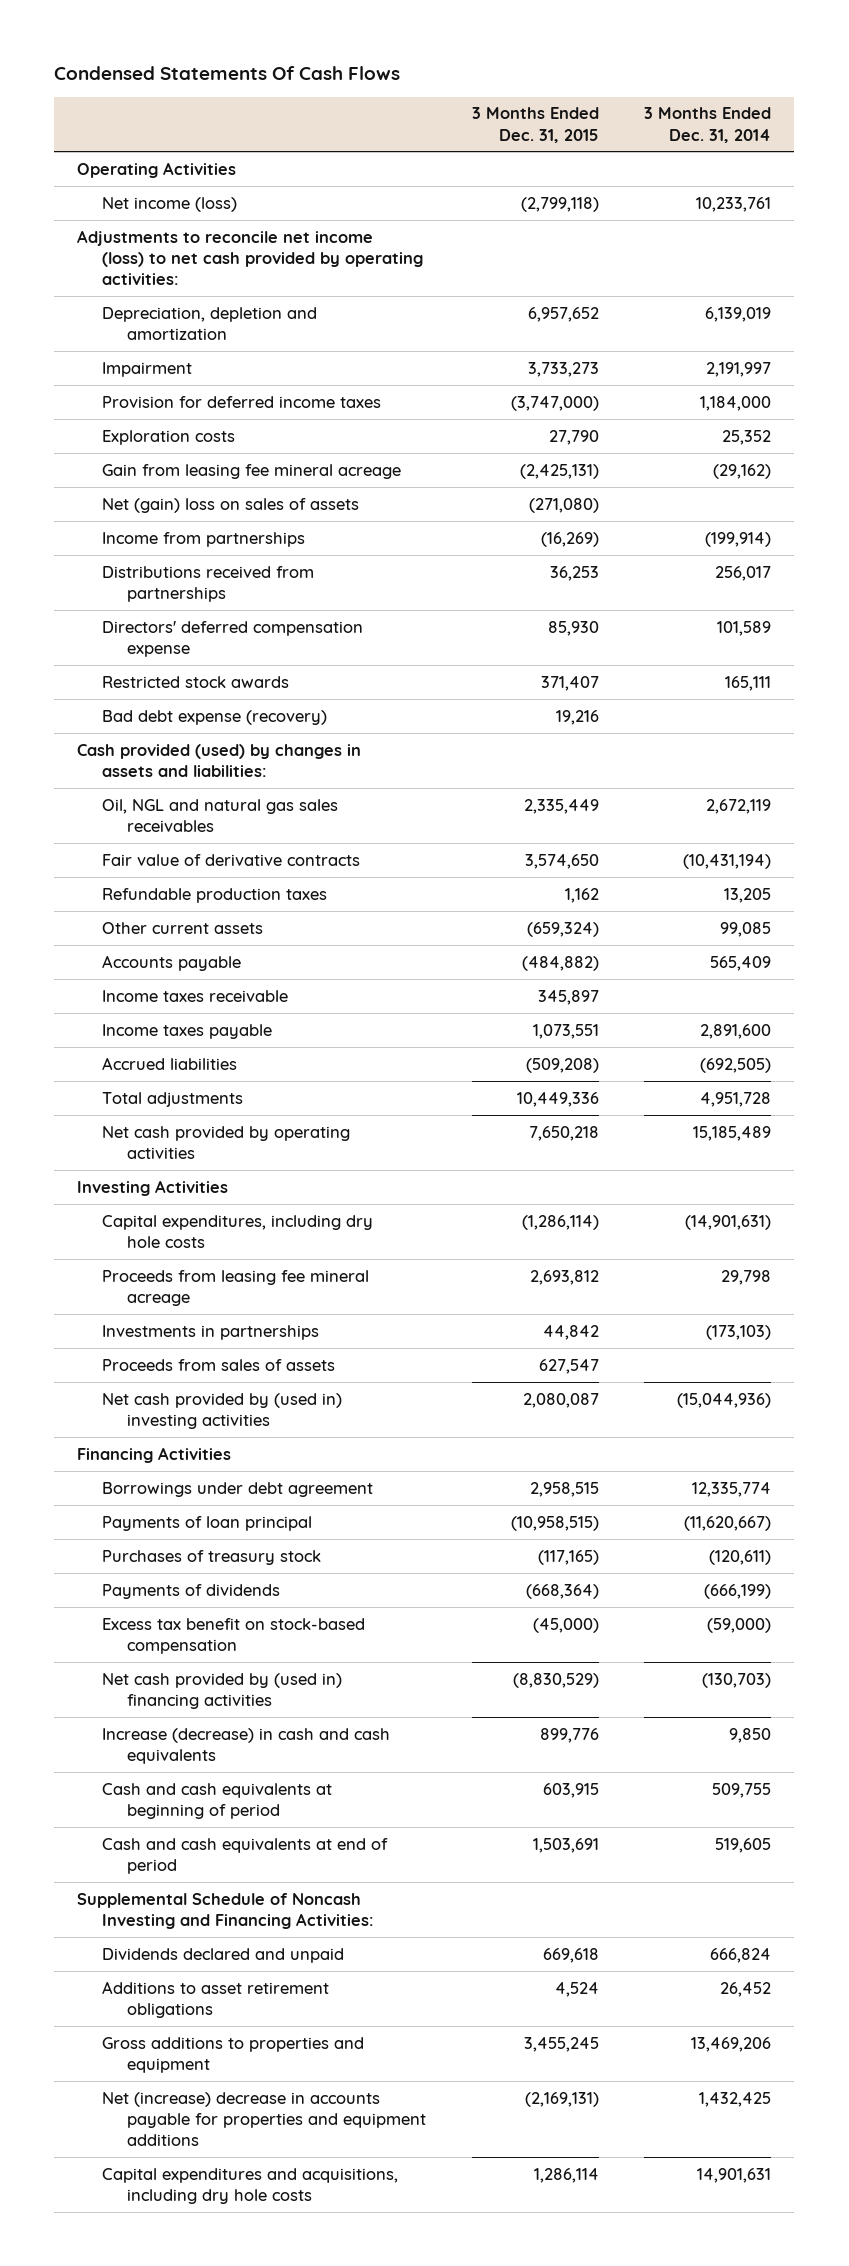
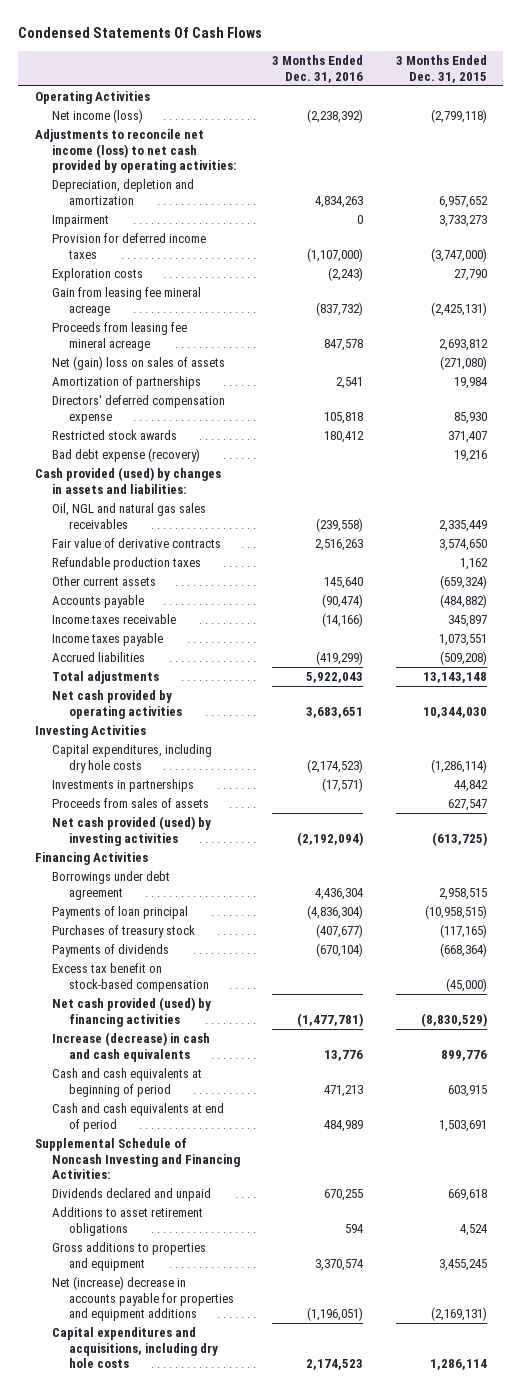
- | 3 Months Ended Dec. 31, 2015 | 3 Months Ended Dec. 31, 2014
+ | 3 Months Ended Dec. 31, 2016 | 3 Months Ended Dec. 31, 2015
moved up: Proceeds from leasing fee mineral acreage | 847,578 | 2,693,812
- Income from partnerships | (16,269) | (199,914)
- Distributions received from partnerships | 36,253 | 256,017
+ Amortization of partnerships | 2,541 | 19,984
- Total adjustments | 10,449,336 | 4,951,728
- Net cash provided by operating activities | 7,650,218 | 15,185,489
+ Total adjustments | 5,922,043 | 13,143,148
+ Net cash provided by operating activities | 3,683,651 | 10,344,030
- Net cash provided by (used in) investing activities | 2,080,087 | (15,044,936)
+ Net cash provided (used) by investing activities | (2,192,094) | (613,725)
- Net cash provided by (used in) financing activities | (8,830,529) | (130,703)
+ Net cash provided (used) by financing activities | (1,477,781) | (8,830,529)

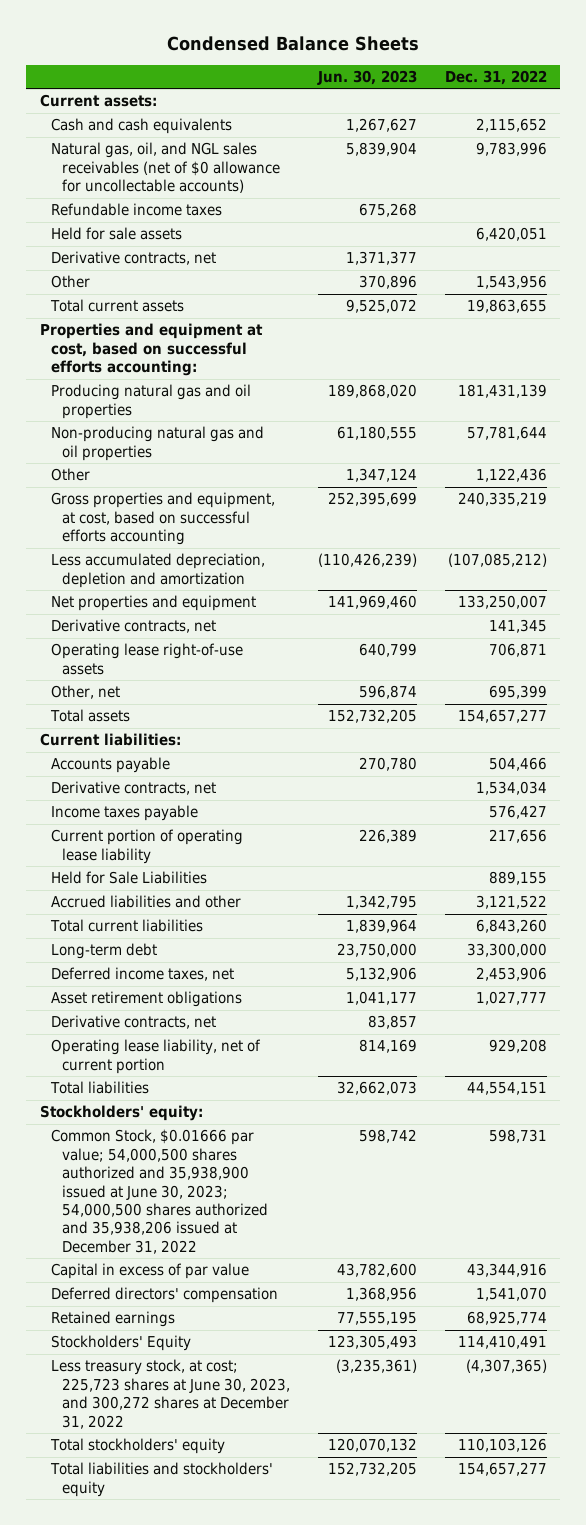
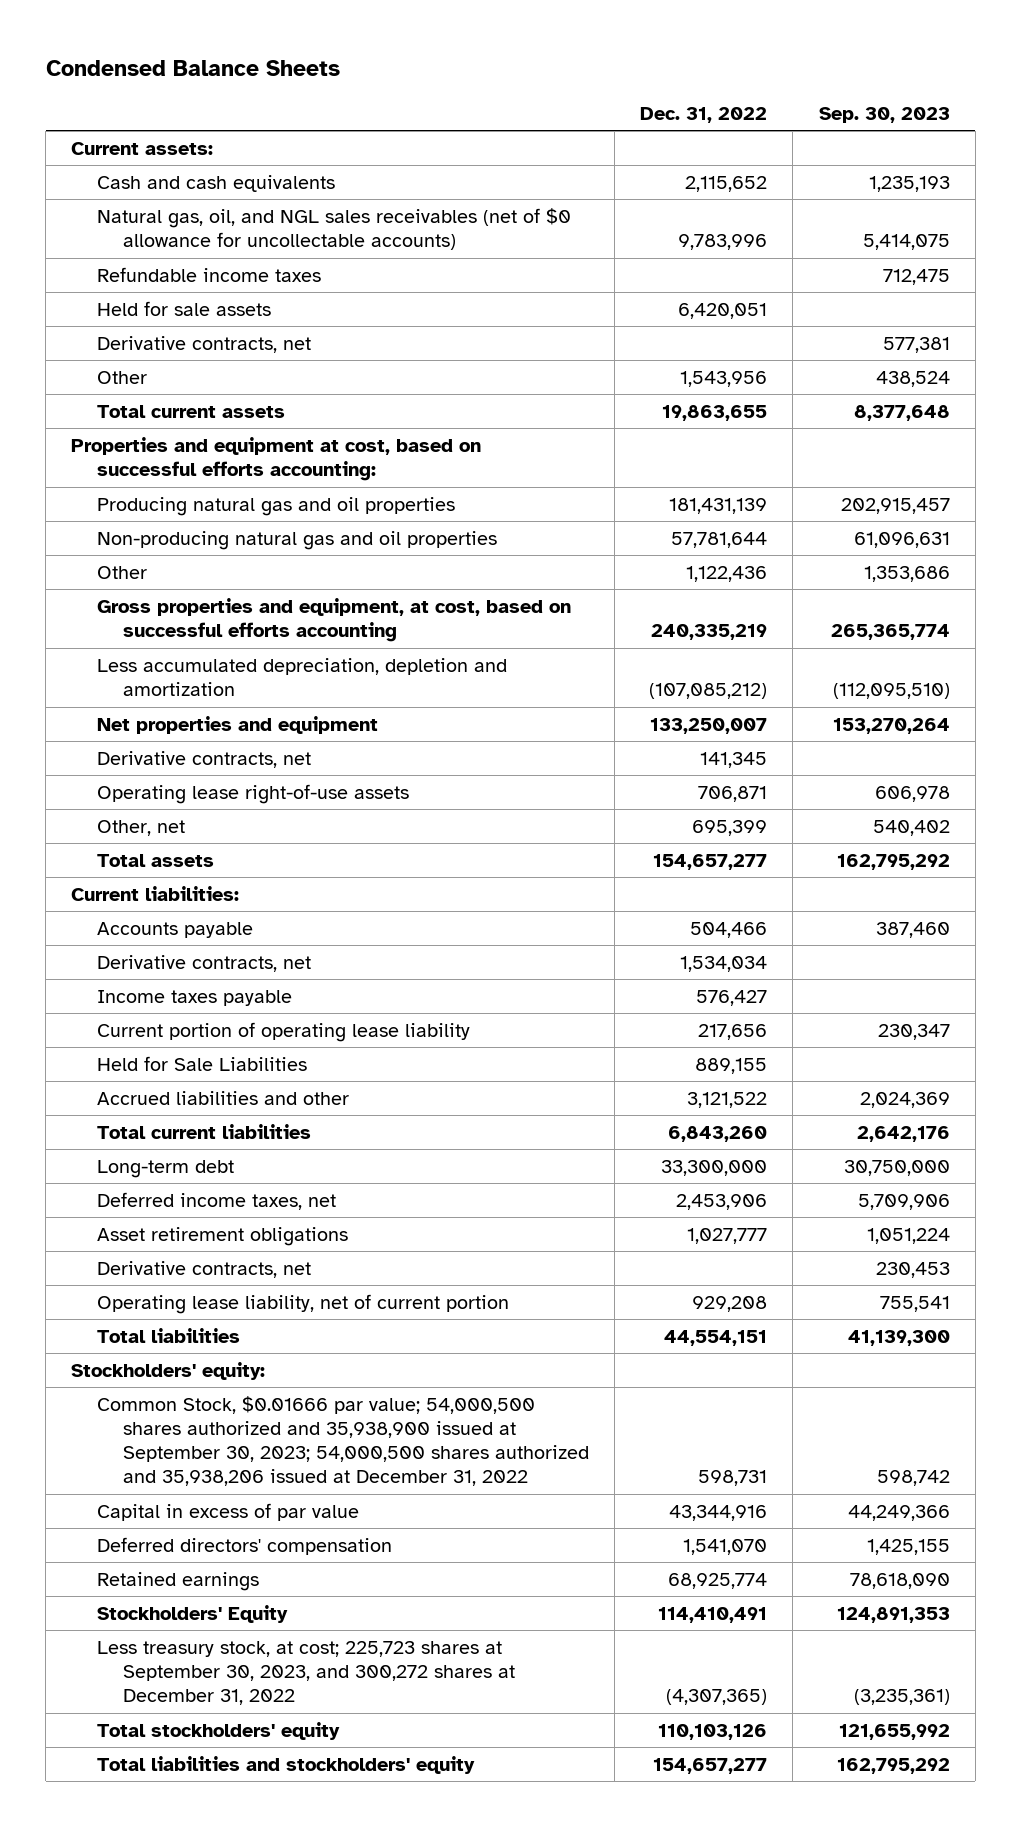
- | Jun. 30, 2023 | Dec. 31, 2022
+ | Dec. 31, 2022 | Sep. 30, 2023
- Common Stock, $0.01666 par value; 54,000,500 shares authorized and 35,938,900 issued at June 30, 2023; 54,000,500 shares authorized and 35,938,206 issued at December 31, 2022 | 598,742 | 598,731
+ Common Stock, $0.01666 par value; 54,000,500 shares authorized and 35,938,900 issued at September 30, 2023; 54,000,500 shares authorized and 35,938,206 issued at December 31, 2022 | 598,731 | 598,742
- Less treasury stock, at cost; 225,723 shares at June 30, 2023, and 300,272 shares at December 31, 2022 | (3,235,361) | (4,307,365)
+ Less treasury stock, at cost; 225,723 shares at September 30, 2023, and 300,272 shares at December 31, 2022 | (4,307,365) | (3,235,361)

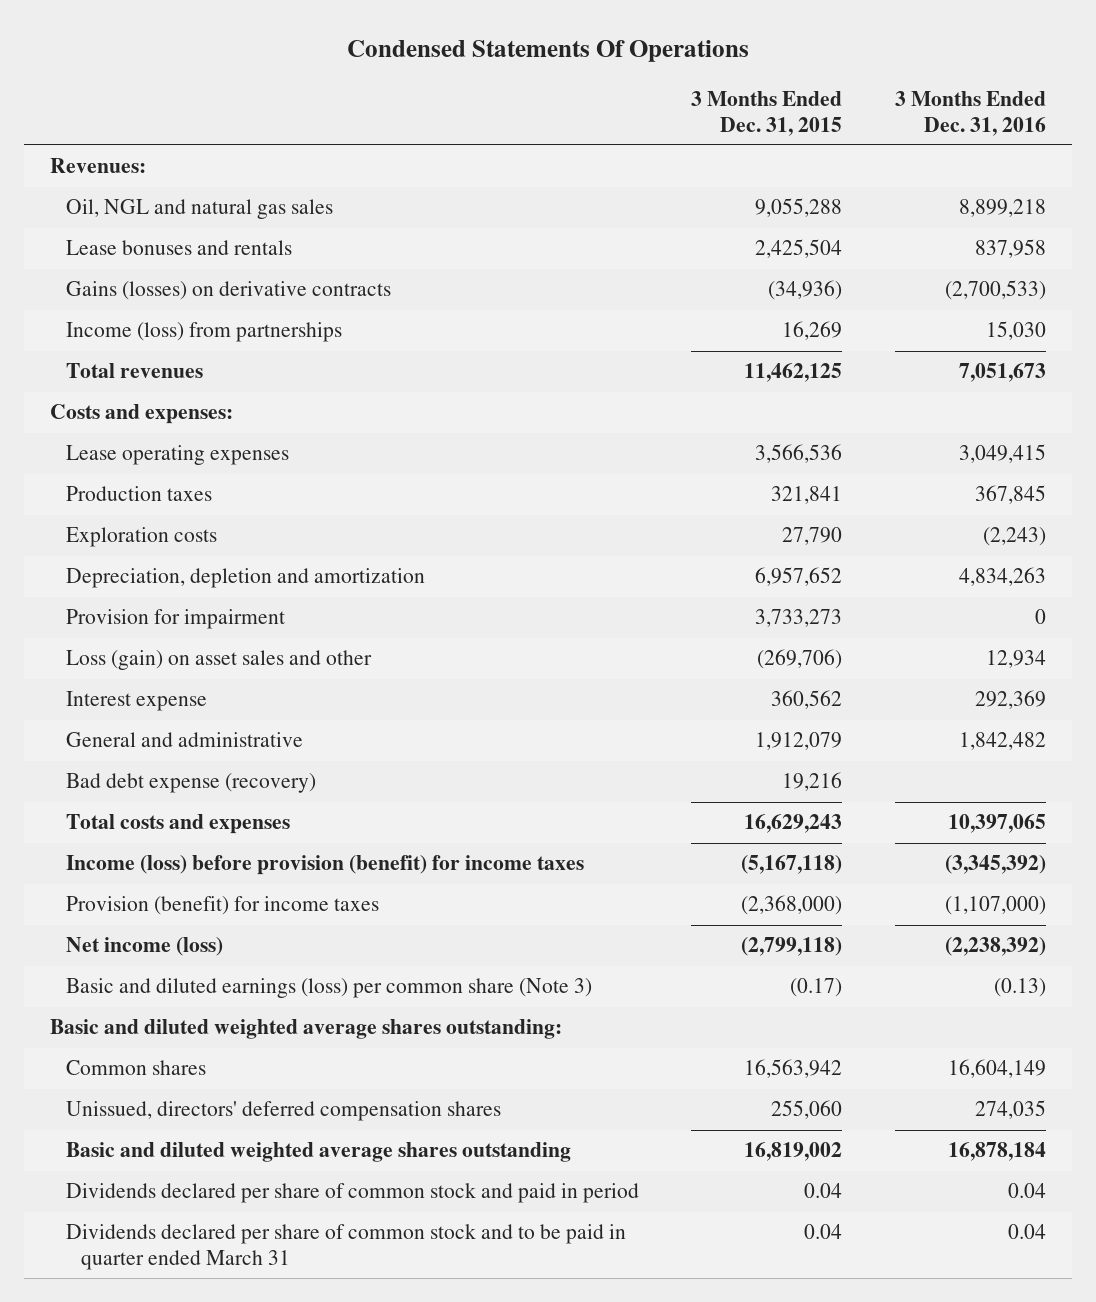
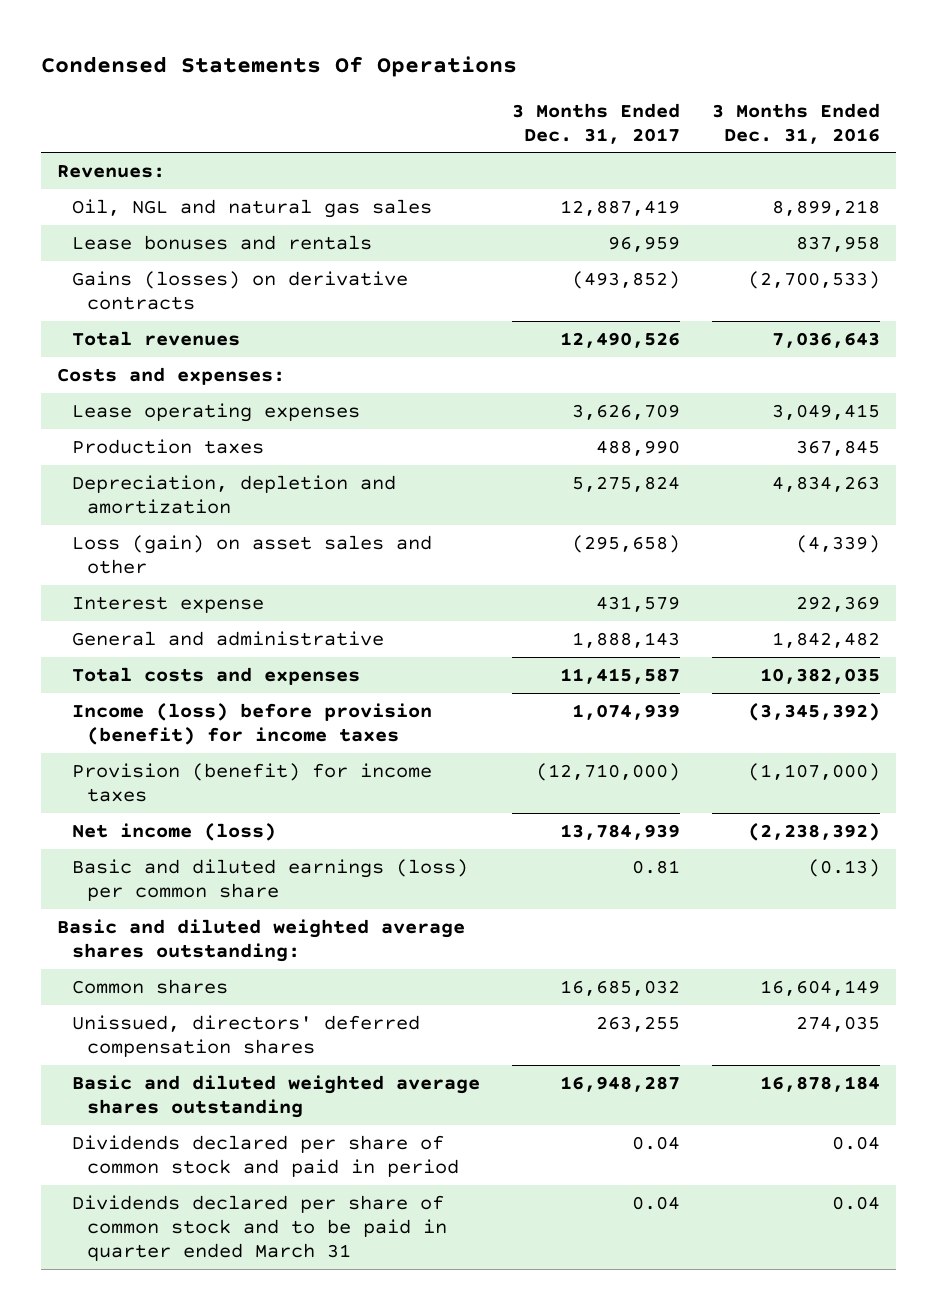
- | 3 Months Ended Dec. 31, 2015 | 3 Months Ended Dec. 31, 2016
+ | 3 Months Ended Dec. 31, 2017 | 3 Months Ended Dec. 31, 2016
- Income (loss) from partnerships | 16,269 | 15,030
- Total revenues | 11,462,125 | 7,051,673
+ Total revenues | 12,490,526 | 7,036,643
- Exploration costs | 27,790 | (2,243)
- Provision for impairment | 3,733,273 | 0
- Loss (gain) on asset sales and other | (269,706) | 12,934
+ Loss (gain) on asset sales and other | (295,658) | (4,339)
- Bad debt expense (recovery) | 19,216 |
- Total costs and expenses | 16,629,243 | 10,397,065
+ Total costs and expenses | 11,415,587 | 10,382,035
- Basic and diluted earnings (loss) per common share (Note 3) | (0.17) | (0.13)
+ Basic and diluted earnings (loss) per common share | 0.81 | (0.13)

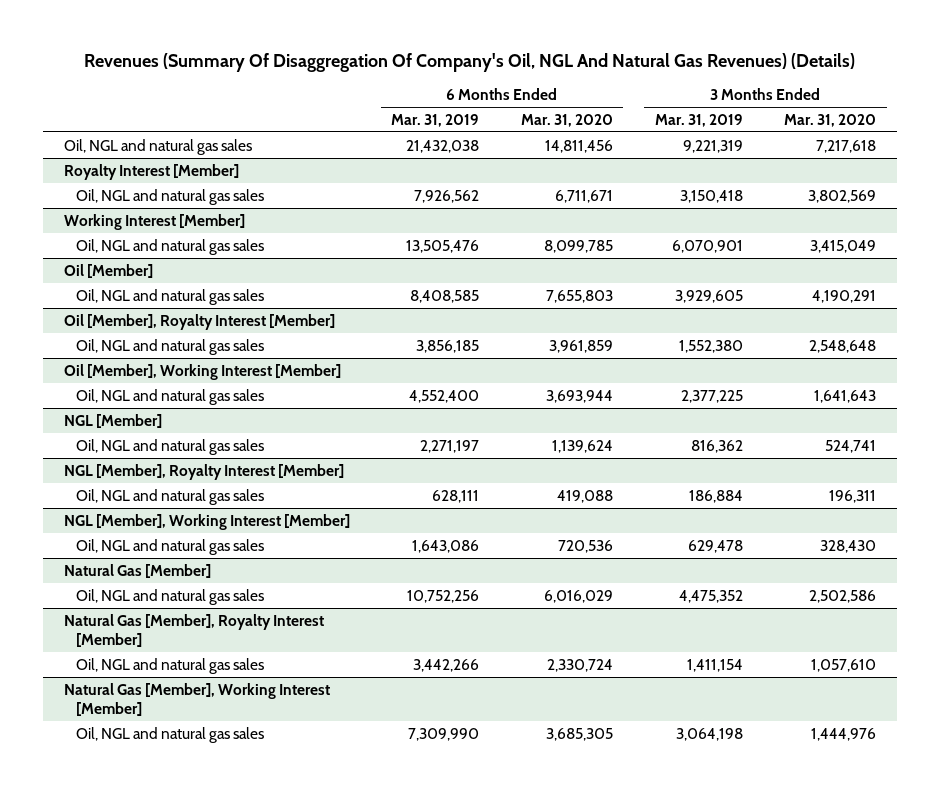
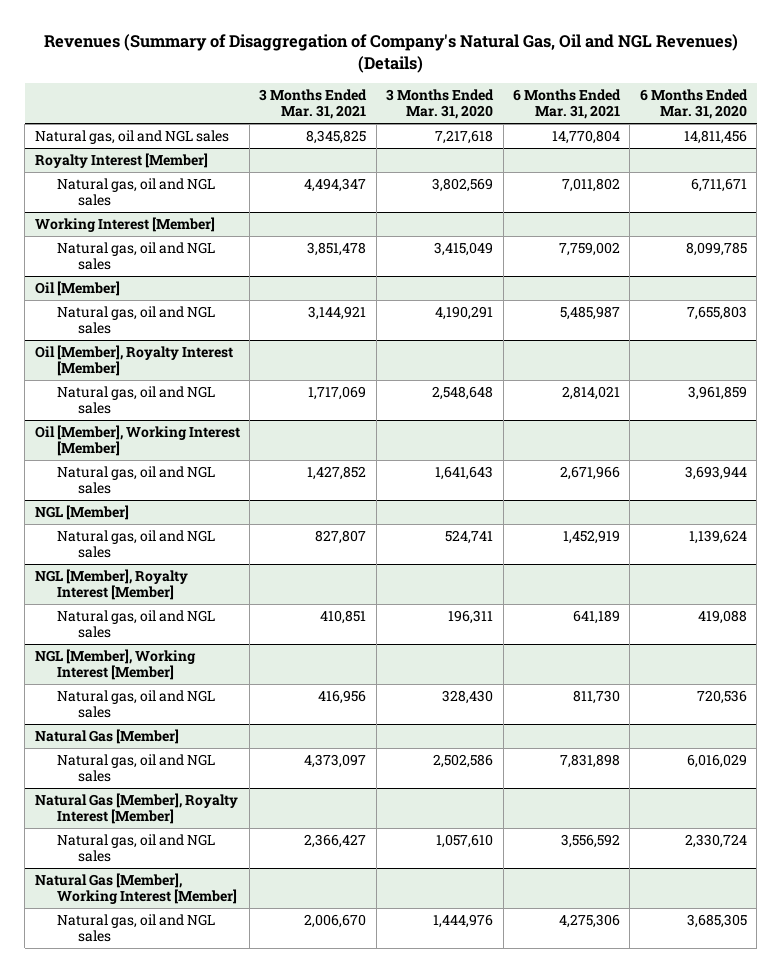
- Revenues (Summary Of Disaggregation Of Company's Oil, NGL And Natural Gas Revenues) (Details)
+ Revenues (Summary of Disaggregation of Company's Natural Gas, Oil and NGL Revenues) (Details)
- | 6 Months Ended Mar. 31, 2019 | 6 Months Ended Mar. 31, 2020 | 3 Months Ended Mar. 31, 2019 | 3 Months Ended Mar. 31, 2020
+ | 3 Months Ended Mar. 31, 2021 | 3 Months Ended Mar. 31, 2020 | 6 Months Ended Mar. 31, 2021 | 6 Months Ended Mar. 31, 2020
- Oil, NGL and natural gas sales | 21,432,038 | 14,811,456 | 9,221,319 | 7,217,618
+ Natural gas, oil and NGL sales | 8,345,825 | 7,217,618 | 14,770,804 | 14,811,456
@ Royalty Interest [Member]
- Oil, NGL and natural gas sales | 7,926,562 | 6,711,671 | 3,150,418 | 3,802,569
+ Natural gas, oil and NGL sales | 4,494,347 | 3,802,569 | 7,011,802 | 6,711,671
@ Working Interest [Member]
- Oil, NGL and natural gas sales | 13,505,476 | 8,099,785 | 6,070,901 | 3,415,049
+ Natural gas, oil and NGL sales | 3,851,478 | 3,415,049 | 7,759,002 | 8,099,785
@ Oil [Member]
- Oil, NGL and natural gas sales | 8,408,585 | 7,655,803 | 3,929,605 | 4,190,291
+ Natural gas, oil and NGL sales | 3,144,921 | 4,190,291 | 5,485,987 | 7,655,803
@ Oil [Member], Royalty Interest [Member]
- Oil, NGL and natural gas sales | 3,856,185 | 3,961,859 | 1,552,380 | 2,548,648
+ Natural gas, oil and NGL sales | 1,717,069 | 2,548,648 | 2,814,021 | 3,961,859
@ Oil [Member], Working Interest [Member]
- Oil, NGL and natural gas sales | 4,552,400 | 3,693,944 | 2,377,225 | 1,641,643
+ Natural gas, oil and NGL sales | 1,427,852 | 1,641,643 | 2,671,966 | 3,693,944
@ NGL [Member]
- Oil, NGL and natural gas sales | 2,271,197 | 1,139,624 | 816,362 | 524,741
+ Natural gas, oil and NGL sales | 827,807 | 524,741 | 1,452,919 | 1,139,624
@ NGL [Member], Royalty Interest [Member]
- Oil, NGL and natural gas sales | 628,111 | 419,088 | 186,884 | 196,311
+ Natural gas, oil and NGL sales | 410,851 | 196,311 | 641,189 | 419,088
@ NGL [Member], Working Interest [Member]
- Oil, NGL and natural gas sales | 1,643,086 | 720,536 | 629,478 | 328,430
+ Natural gas, oil and NGL sales | 416,956 | 328,430 | 811,730 | 720,536
@ Natural Gas [Member]
- Oil, NGL and natural gas sales | 10,752,256 | 6,016,029 | 4,475,352 | 2,502,586
+ Natural gas, oil and NGL sales | 4,373,097 | 2,502,586 | 7,831,898 | 6,016,029
@ Natural Gas [Member], Royalty Interest [Member]
- Oil, NGL and natural gas sales | 3,442,266 | 2,330,724 | 1,411,154 | 1,057,610
+ Natural gas, oil and NGL sales | 2,366,427 | 1,057,610 | 3,556,592 | 2,330,724
@ Natural Gas [Member], Working Interest [Member]
- Oil, NGL and natural gas sales | 7,309,990 | 3,685,305 | 3,064,198 | 1,444,976
+ Natural gas, oil and NGL sales | 2,006,670 | 1,444,976 | 4,275,306 | 3,685,305

